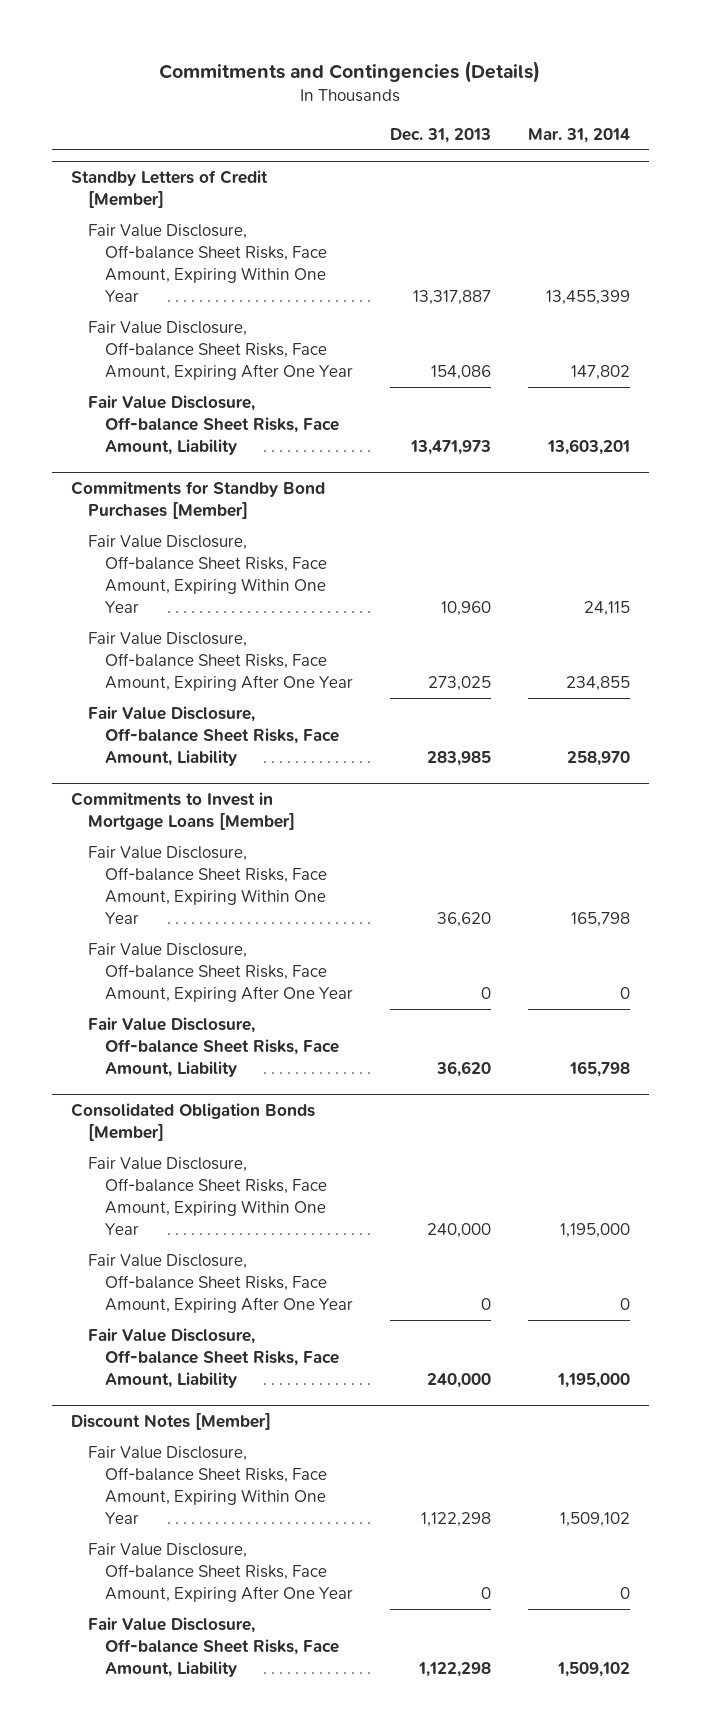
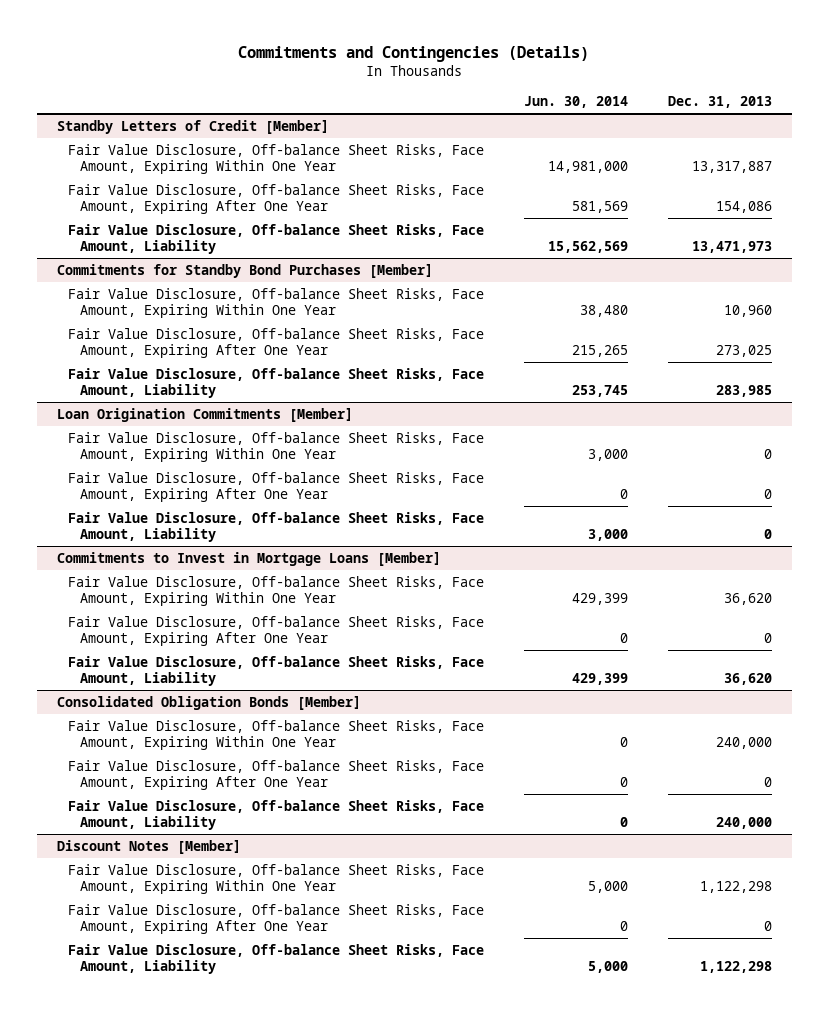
- | Dec. 31, 2013 | Mar. 31, 2014
+ | Jun. 30, 2014 | Dec. 31, 2013
+ Loan Origination Commitments [Member]
+ Fair Value Disclosure, Off-balance Sheet Risks, Face Amount, Expiring Within One Year | 3,000 | 0
+ Fair Value Disclosure, Off-balance Sheet Risks, Face Amount, Expiring After One Year | 0 | 0
+ Fair Value Disclosure, Off-balance Sheet Risks, Face Amount, Liability | 3,000 | 0

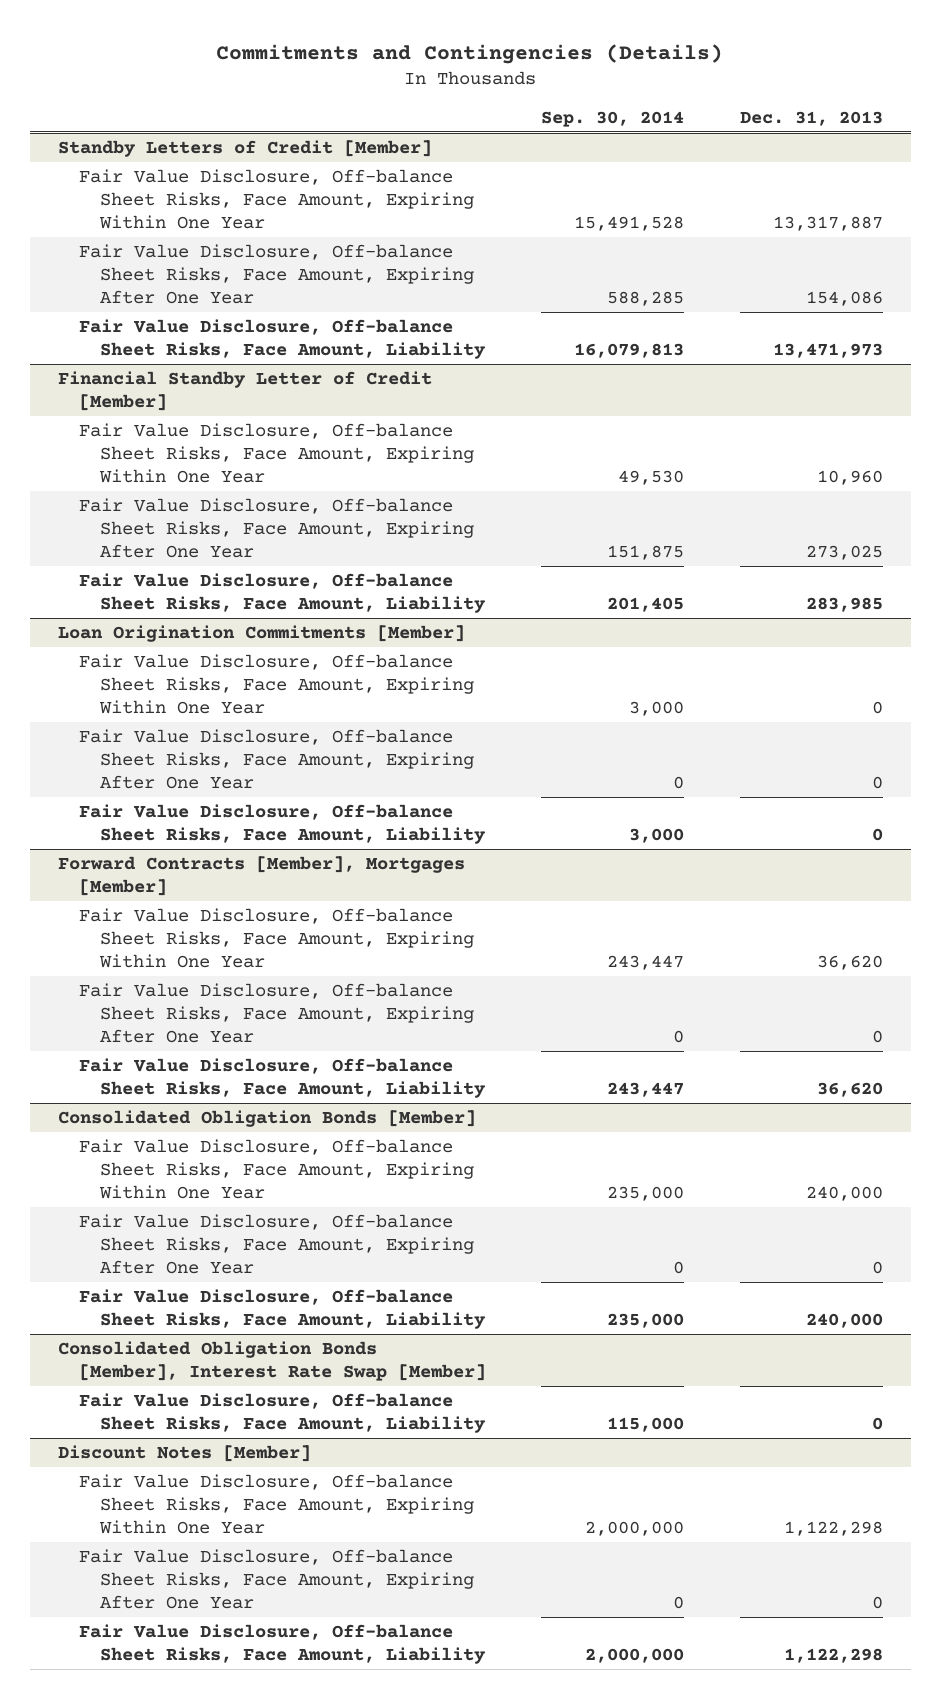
- | Jun. 30, 2014 | Dec. 31, 2013
+ | Sep. 30, 2014 | Dec. 31, 2013
- Commitments for Standby Bond Purchases [Member]
+ Financial Standby Letter of Credit [Member]
- Commitments to Invest in Mortgage Loans [Member]
+ Forward Contracts [Member], Mortgages [Member]
+ Consolidated Obligation Bonds [Member], Interest Rate Swap [Member]
+ Fair Value Disclosure, Off-balance Sheet Risks, Face Amount, Liability | 115,000 | 0

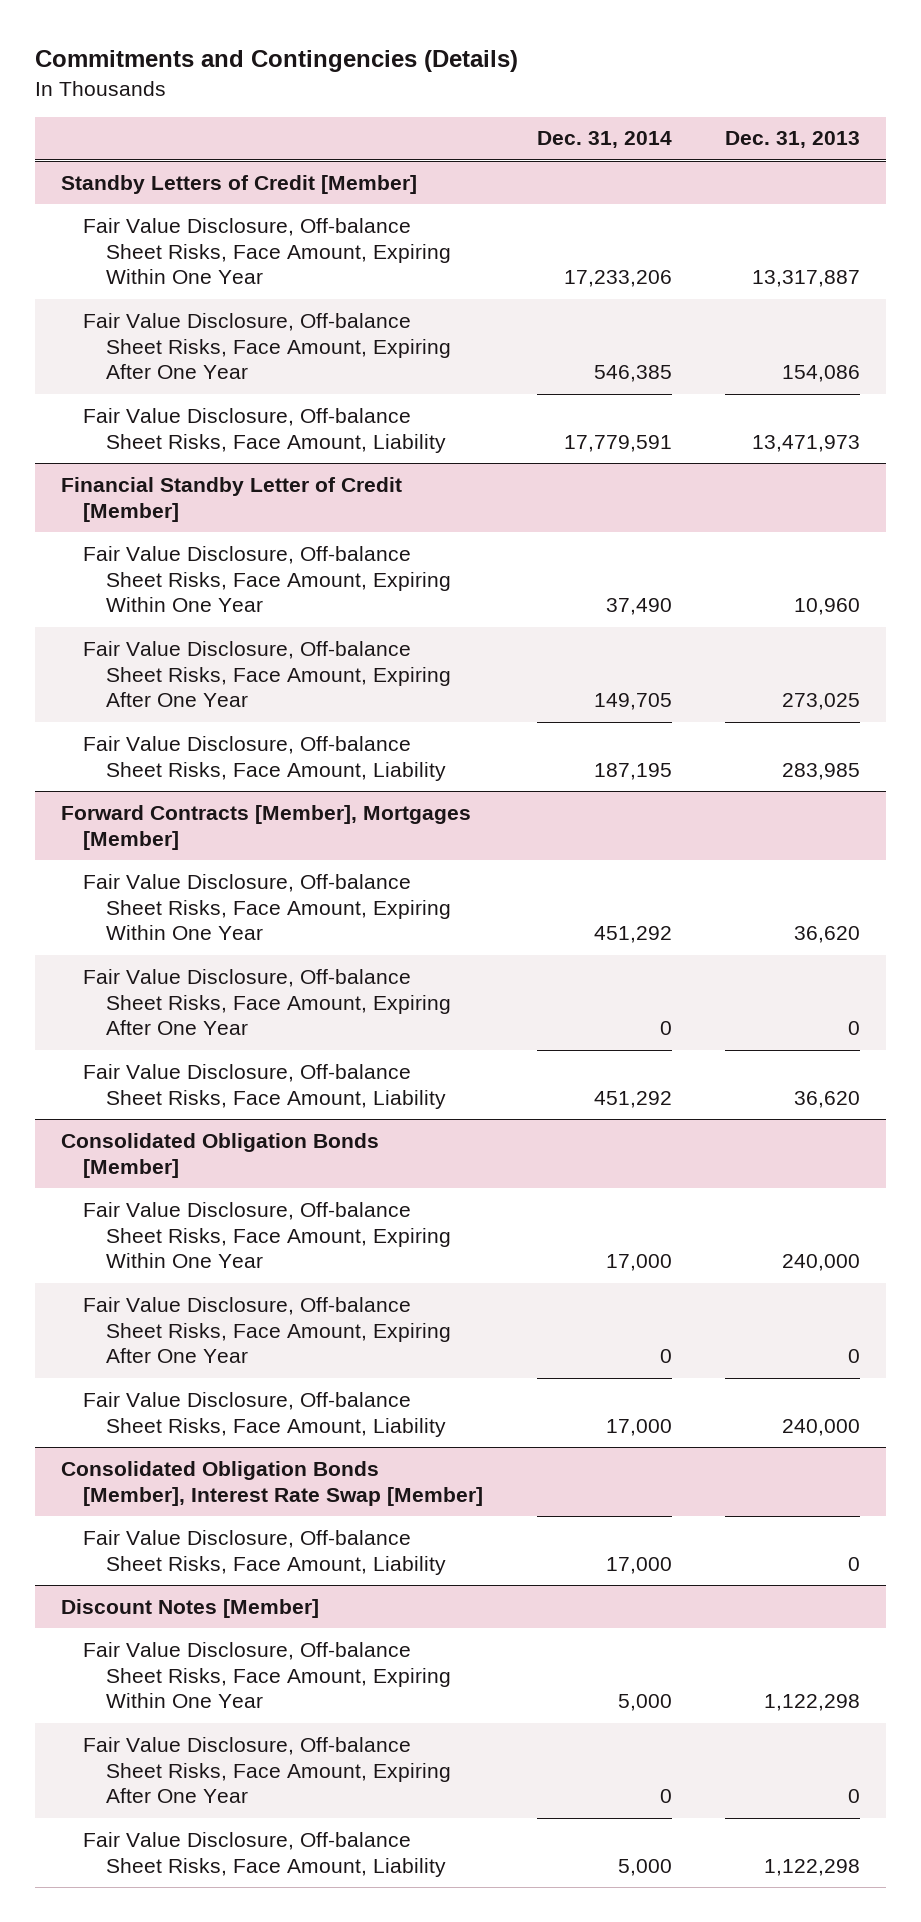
- | Sep. 30, 2014 | Dec. 31, 2013
+ | Dec. 31, 2014 | Dec. 31, 2013
- Loan Origination Commitments [Member]
- Fair Value Disclosure, Off-balance Sheet Risks, Face Amount, Expiring Within One Year | 3,000 | 0
- Fair Value Disclosure, Off-balance Sheet Risks, Face Amount, Expiring After One Year | 0 | 0
- Fair Value Disclosure, Off-balance Sheet Risks, Face Amount, Liability | 3,000 | 0

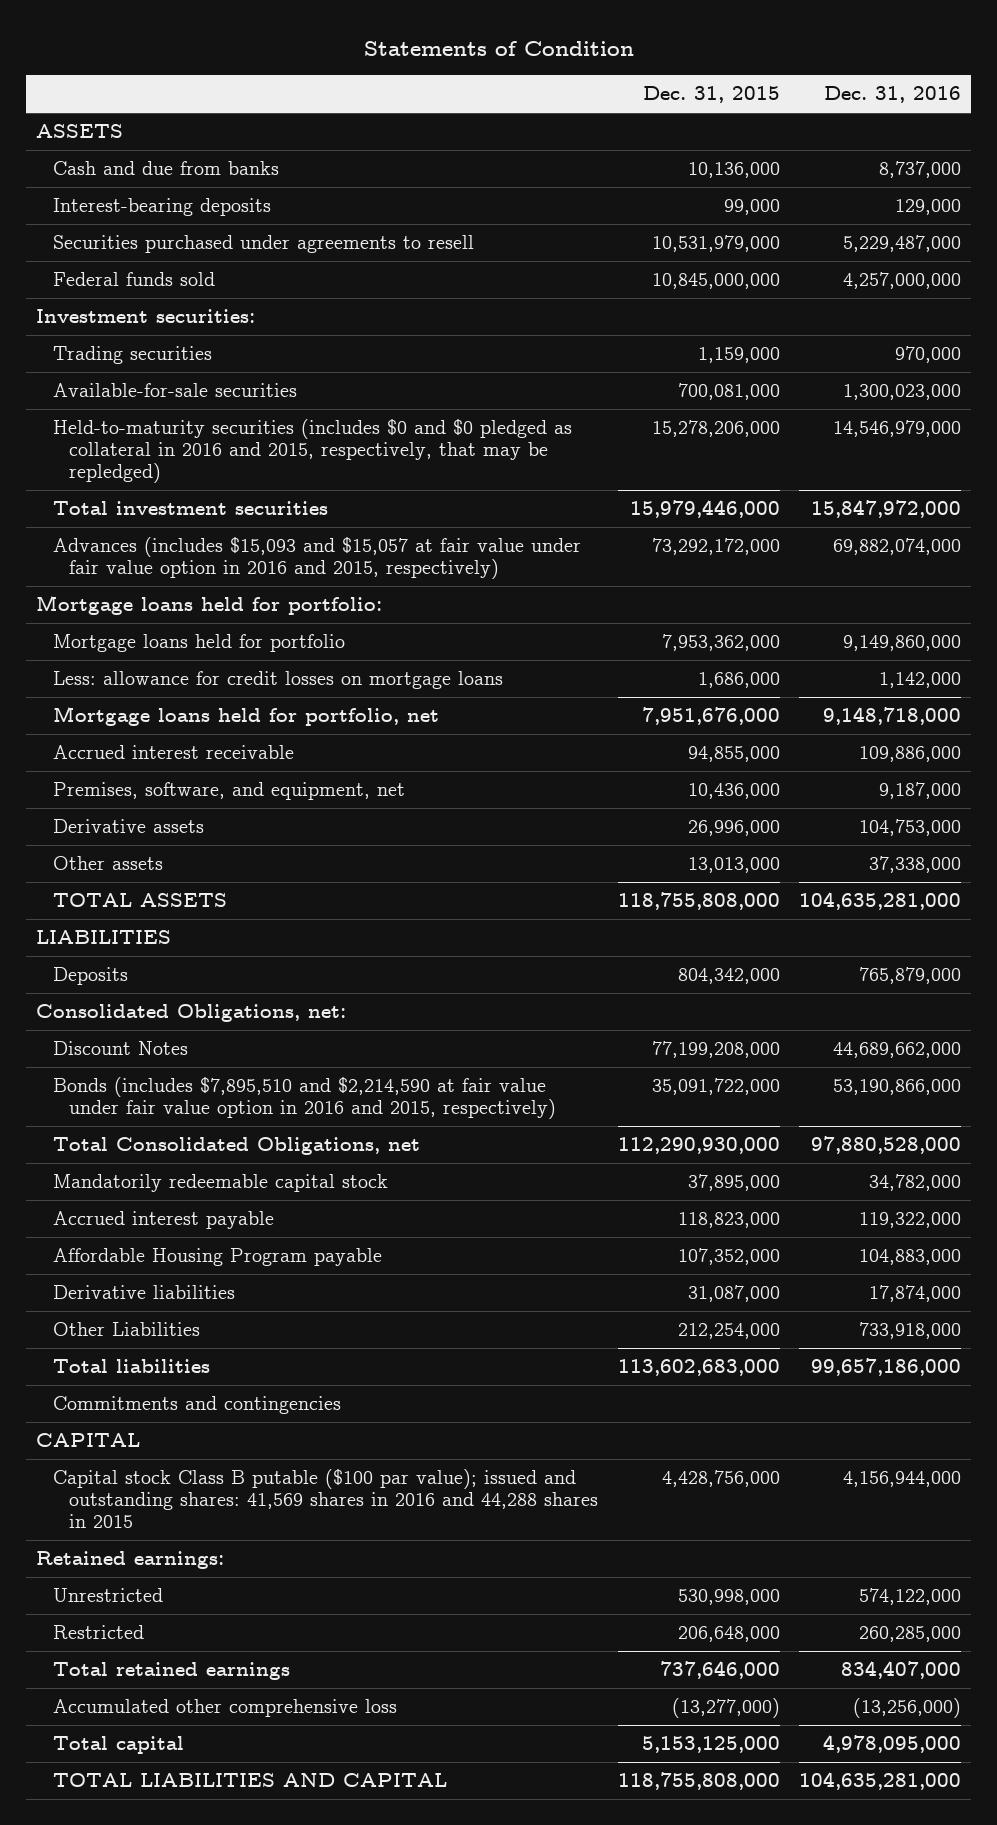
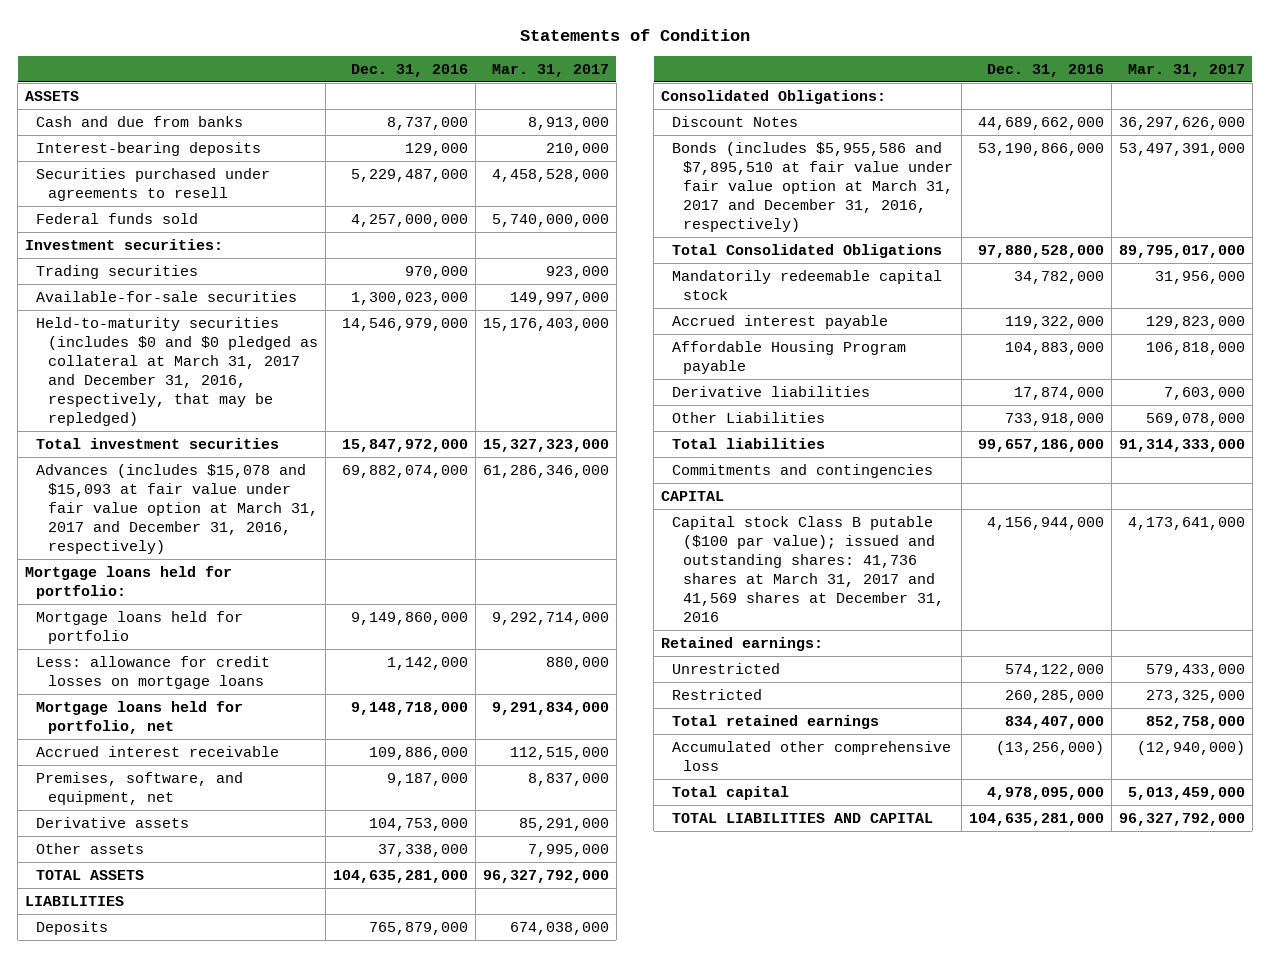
- | Dec. 31, 2015 | Dec. 31, 2016
+ | Dec. 31, 2016 | Mar. 31, 2017
- Held-to-maturity securities (includes $0 and $0 pledged as collateral in 2016 and 2015, respectively, that may be repledged) | 15,278,206,000 | 14,546,979,000
+ Held-to-maturity securities (includes $0 and $0 pledged as collateral at March 31, 2017 and December 31, 2016, respectively, that may be repledged) | 14,546,979,000 | 15,176,403,000
- Advances (includes $15,093 and $15,057 at fair value under fair value option in 2016 and 2015, respectively) | 73,292,172,000 | 69,882,074,000
+ Advances (includes $15,078 and $15,093 at fair value under fair value option at March 31, 2017 and December 31, 2016, respectively) | 69,882,074,000 | 61,286,346,000
- Consolidated Obligations, net:
+ Consolidated Obligations:
- Bonds (includes $7,895,510 and $2,214,590 at fair value under fair value option in 2016 and 2015, respectively) | 35,091,722,000 | 53,190,866,000
- Total Consolidated Obligations, net | 112,290,930,000 | 97,880,528,000
+ Bonds (includes $5,955,586 and $7,895,510 at fair value under fair value option at March 31, 2017 and December 31, 2016, respectively) | 53,190,866,000 | 53,497,391,000
+ Total Consolidated Obligations | 97,880,528,000 | 89,795,017,000
- Capital stock Class B putable ($100 par value); issued and outstanding shares: 41,569 shares in 2016 and 44,288 shares in 2015 | 4,428,756,000 | 4,156,944,000
+ Capital stock Class B putable ($100 par value); issued and outstanding shares: 41,736 shares at March 31, 2017 and 41,569 shares at December 31, 2016 | 4,156,944,000 | 4,173,641,000

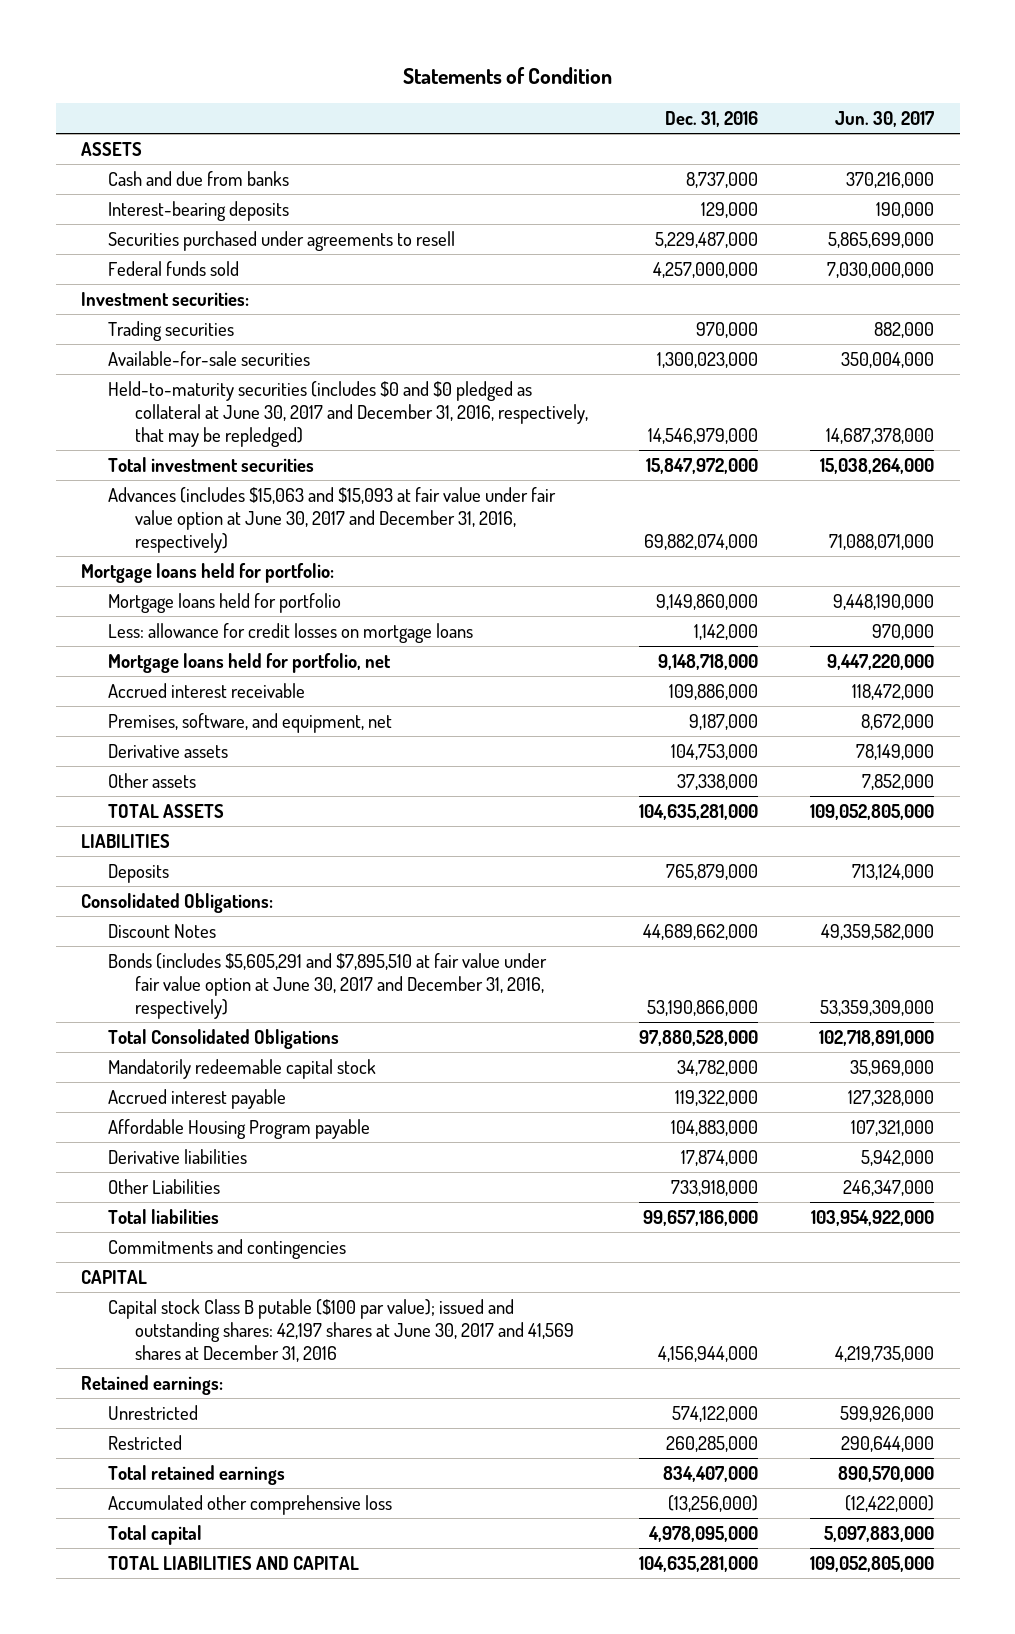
- | Dec. 31, 2016 | Mar. 31, 2017
+ | Dec. 31, 2016 | Jun. 30, 2017
- Held-to-maturity securities (includes $0 and $0 pledged as collateral at March 31, 2017 and December 31, 2016, respectively, that may be repledged) | 14,546,979,000 | 15,176,403,000
+ Held-to-maturity securities (includes $0 and $0 pledged as collateral at June 30, 2017 and December 31, 2016, respectively, that may be repledged) | 14,546,979,000 | 14,687,378,000
- Advances (includes $15,078 and $15,093 at fair value under fair value option at March 31, 2017 and December 31, 2016, respectively) | 69,882,074,000 | 61,286,346,000
+ Advances (includes $15,063 and $15,093 at fair value under fair value option at June 30, 2017 and December 31, 2016, respectively) | 69,882,074,000 | 71,088,071,000
- Bonds (includes $5,955,586 and $7,895,510 at fair value under fair value option at March 31, 2017 and December 31, 2016, respectively) | 53,190,866,000 | 53,497,391,000
+ Bonds (includes $5,605,291 and $7,895,510 at fair value under fair value option at June 30, 2017 and December 31, 2016, respectively) | 53,190,866,000 | 53,359,309,000
- Capital stock Class B putable ($100 par value); issued and outstanding shares: 41,736 shares at March 31, 2017 and 41,569 shares at December 31, 2016 | 4,156,944,000 | 4,173,641,000
+ Capital stock Class B putable ($100 par value); issued and outstanding shares: 42,197 shares at June 30, 2017 and 41,569 shares at December 31, 2016 | 4,156,944,000 | 4,219,735,000

